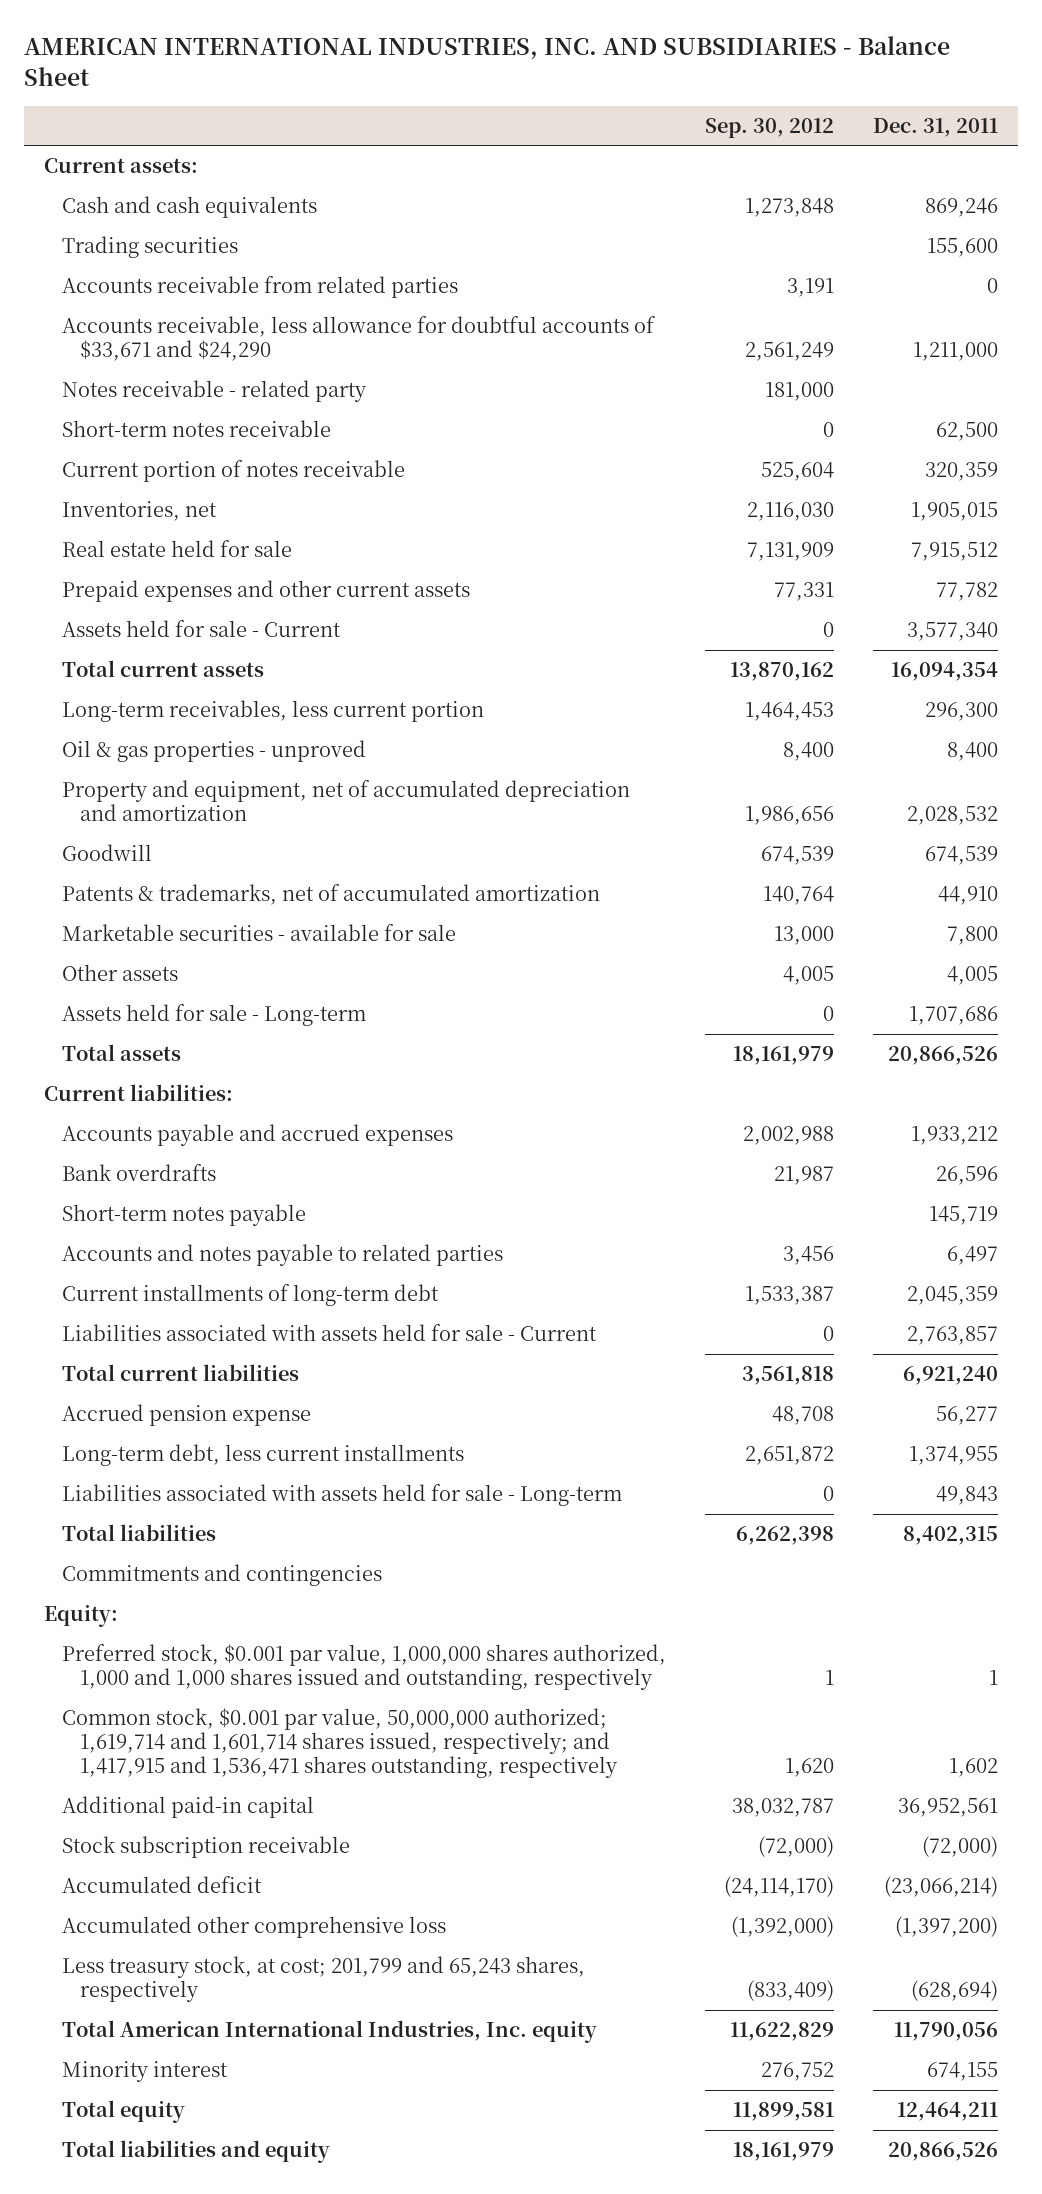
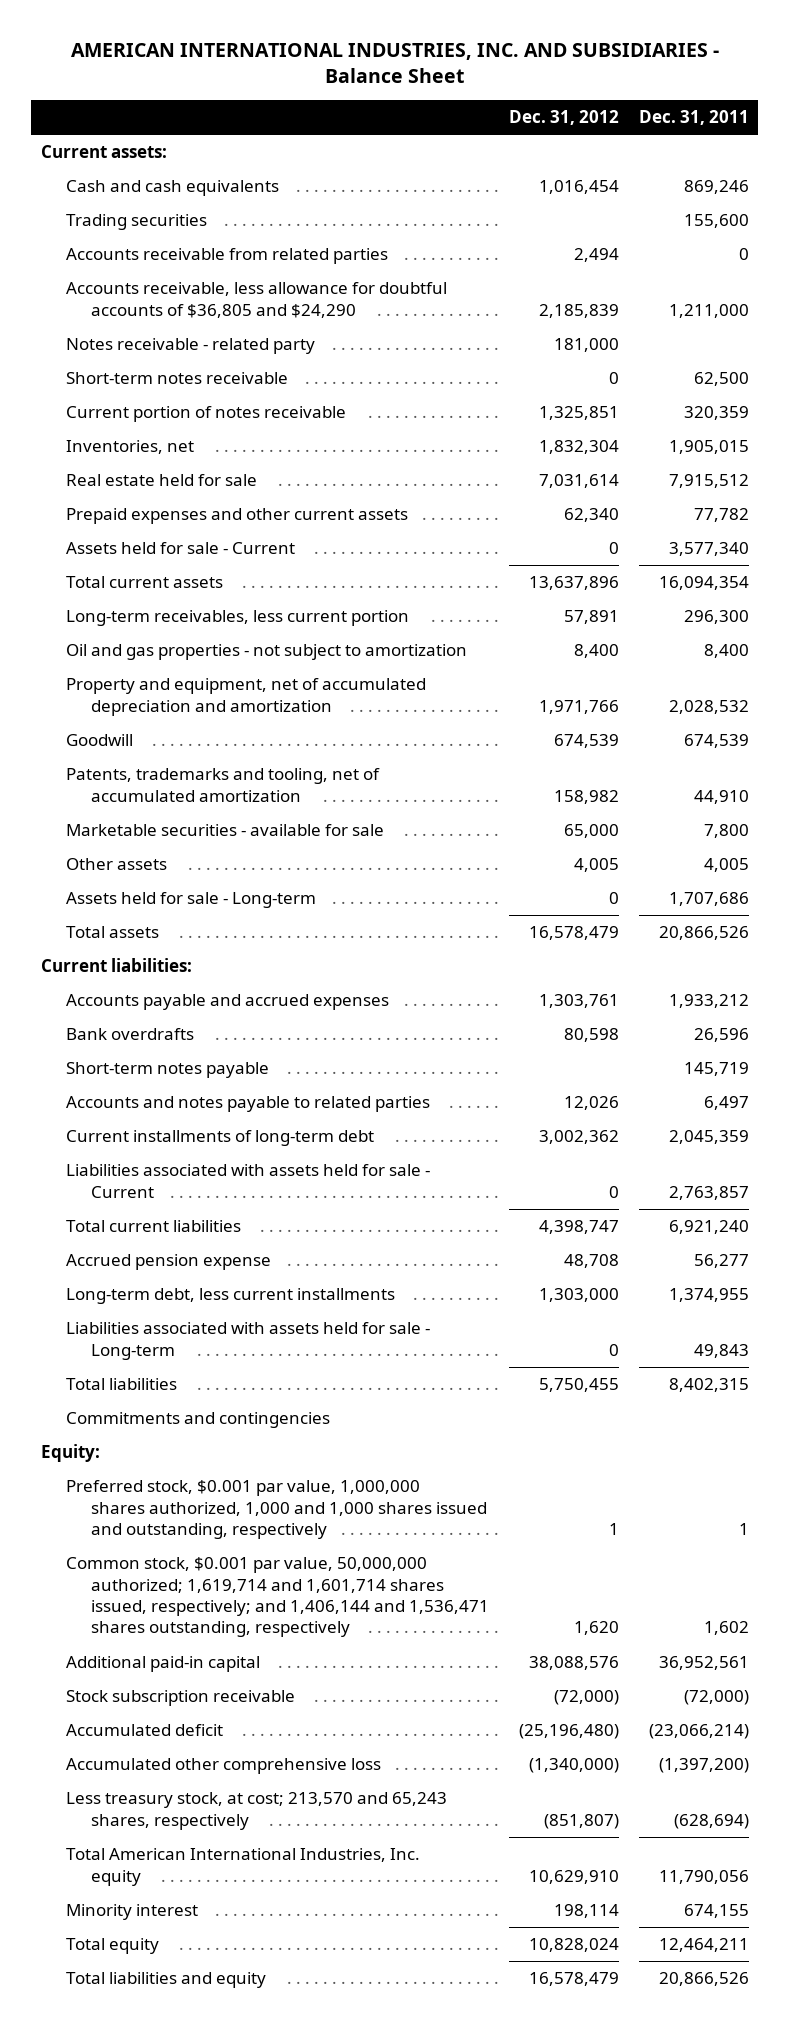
- | Sep. 30, 2012 | Dec. 31, 2011
+ | Dec. 31, 2012 | Dec. 31, 2011
- Accounts receivable, less allowance for doubtful accounts of $33,671 and $24,290 | 2,561,249 | 1,211,000
+ Accounts receivable, less allowance for doubtful accounts of $36,805 and $24,290 | 2,185,839 | 1,211,000
- Oil & gas properties - unproved | 8,400 | 8,400
+ Oil and gas properties - not subject to amortization | 8,400 | 8,400
- Patents & trademarks, net of accumulated amortization | 140,764 | 44,910
+ Patents, trademarks and tooling, net of accumulated amortization | 158,982 | 44,910
- Common stock, $0.001 par value, 50,000,000 authorized; 1,619,714 and 1,601,714 shares issued, respectively; and 1,417,915 and 1,536,471 shares outstanding, respectively | 1,620 | 1,602
+ Common stock, $0.001 par value, 50,000,000 authorized; 1,619,714 and 1,601,714 shares issued, respectively; and 1,406,144 and 1,536,471 shares outstanding, respectively | 1,620 | 1,602
- Less treasury stock, at cost; 201,799 and 65,243 shares, respectively | (833,409) | (628,694)
+ Less treasury stock, at cost; 213,570 and 65,243 shares, respectively | (851,807) | (628,694)

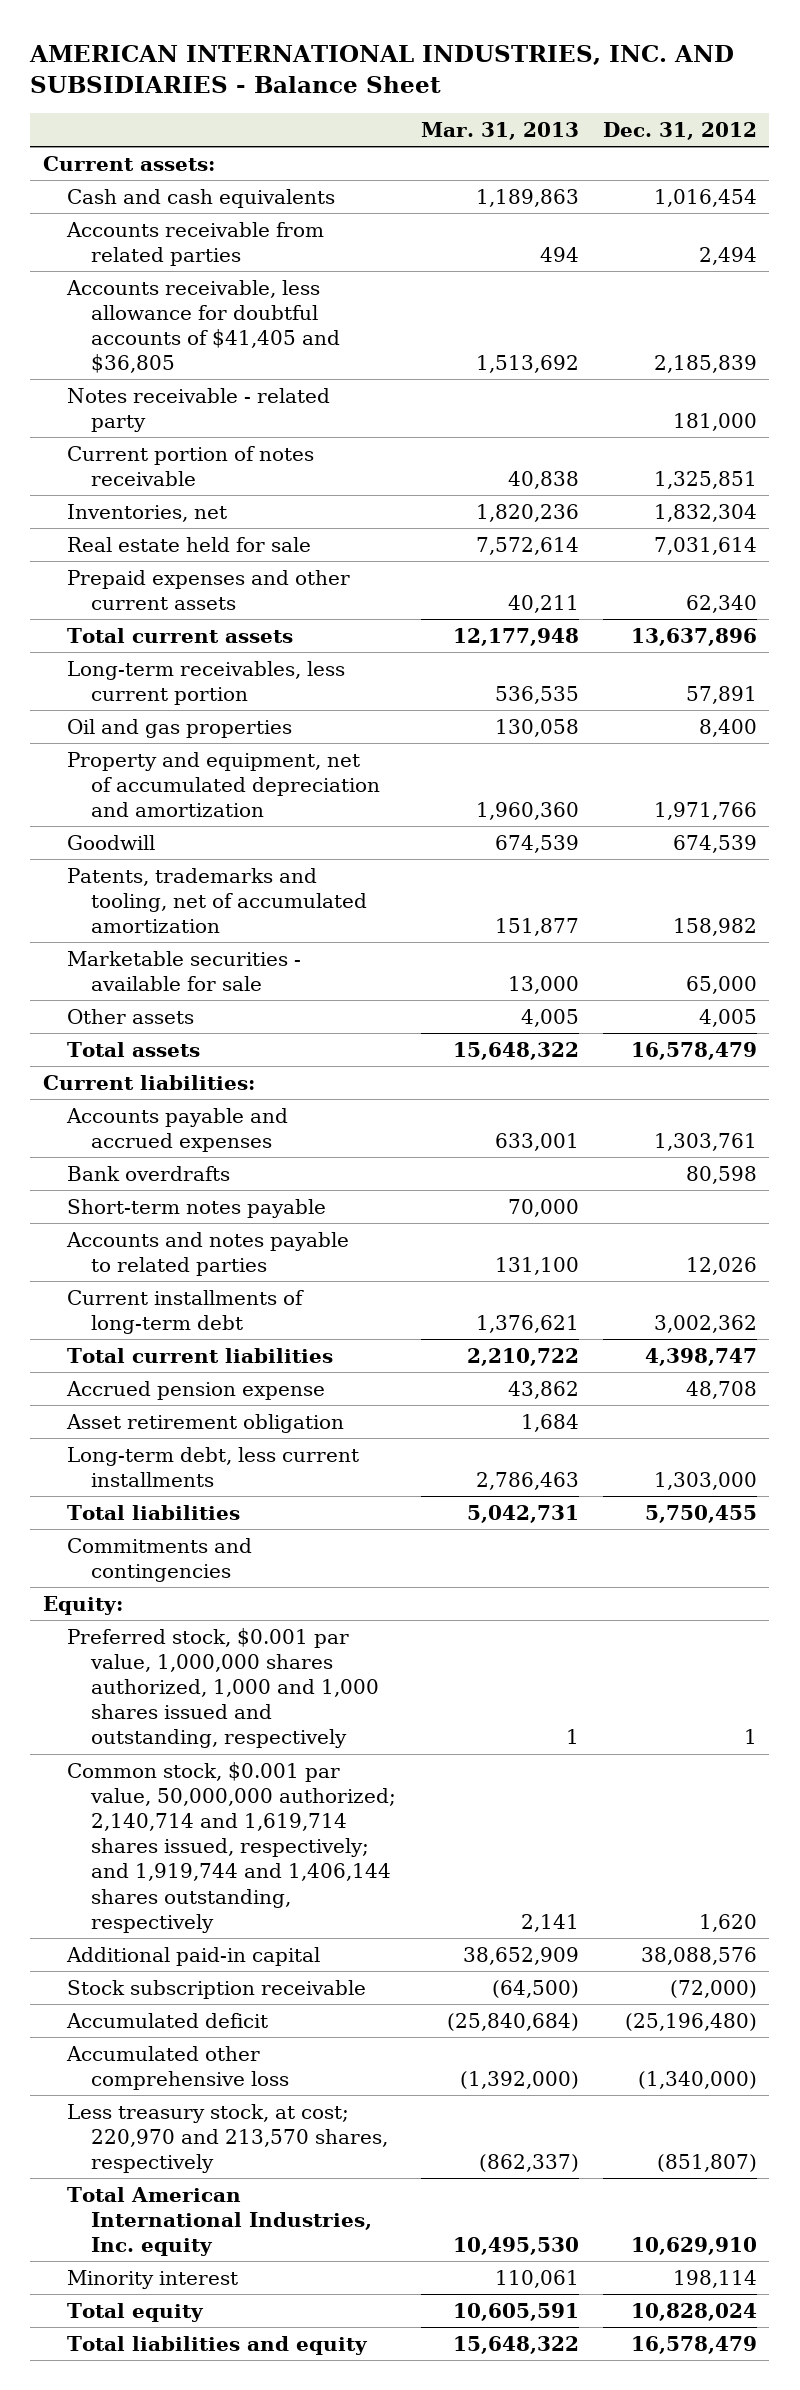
- | Dec. 31, 2012 | Dec. 31, 2011
+ | Mar. 31, 2013 | Dec. 31, 2012
- Trading securities | | 155,600
- Accounts receivable, less allowance for doubtful accounts of $36,805 and $24,290 | 2,185,839 | 1,211,000
+ Accounts receivable, less allowance for doubtful accounts of $41,405 and $36,805 | 1,513,692 | 2,185,839
- Short-term notes receivable | 0 | 62,500
- Assets held for sale - Current | 0 | 3,577,340
- Oil and gas properties - not subject to amortization | 8,400 | 8,400
+ Oil and gas properties | 130,058 | 8,400
- Assets held for sale - Long-term | 0 | 1,707,686
- Liabilities associated with assets held for sale - Current | 0 | 2,763,857
+ Asset retirement obligation | 1,684 |
- Liabilities associated with assets held for sale - Long-term | 0 | 49,843
- Common stock, $0.001 par value, 50,000,000 authorized; 1,619,714 and 1,601,714 shares issued, respectively; and 1,406,144 and 1,536,471 shares outstanding, respectively | 1,620 | 1,602
+ Common stock, $0.001 par value, 50,000,000 authorized; 2,140,714 and 1,619,714 shares issued, respectively; and 1,919,744 and 1,406,144 shares outstanding, respectively | 2,141 | 1,620
- Less treasury stock, at cost; 213,570 and 65,243 shares, respectively | (851,807) | (628,694)
+ Less treasury stock, at cost; 220,970 and 213,570 shares, respectively | (862,337) | (851,807)

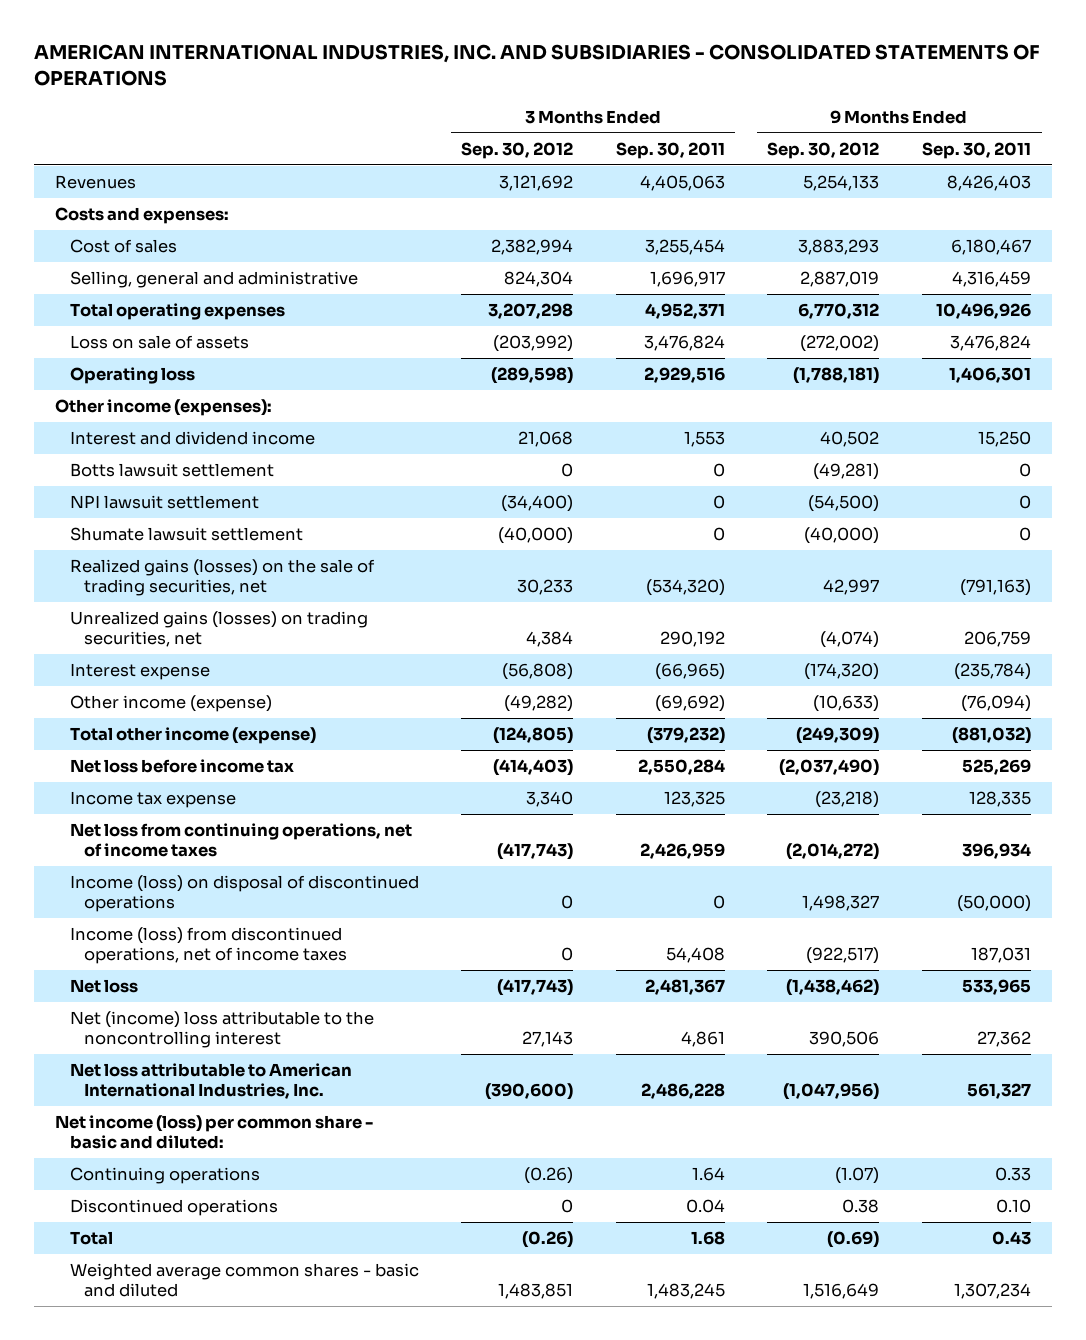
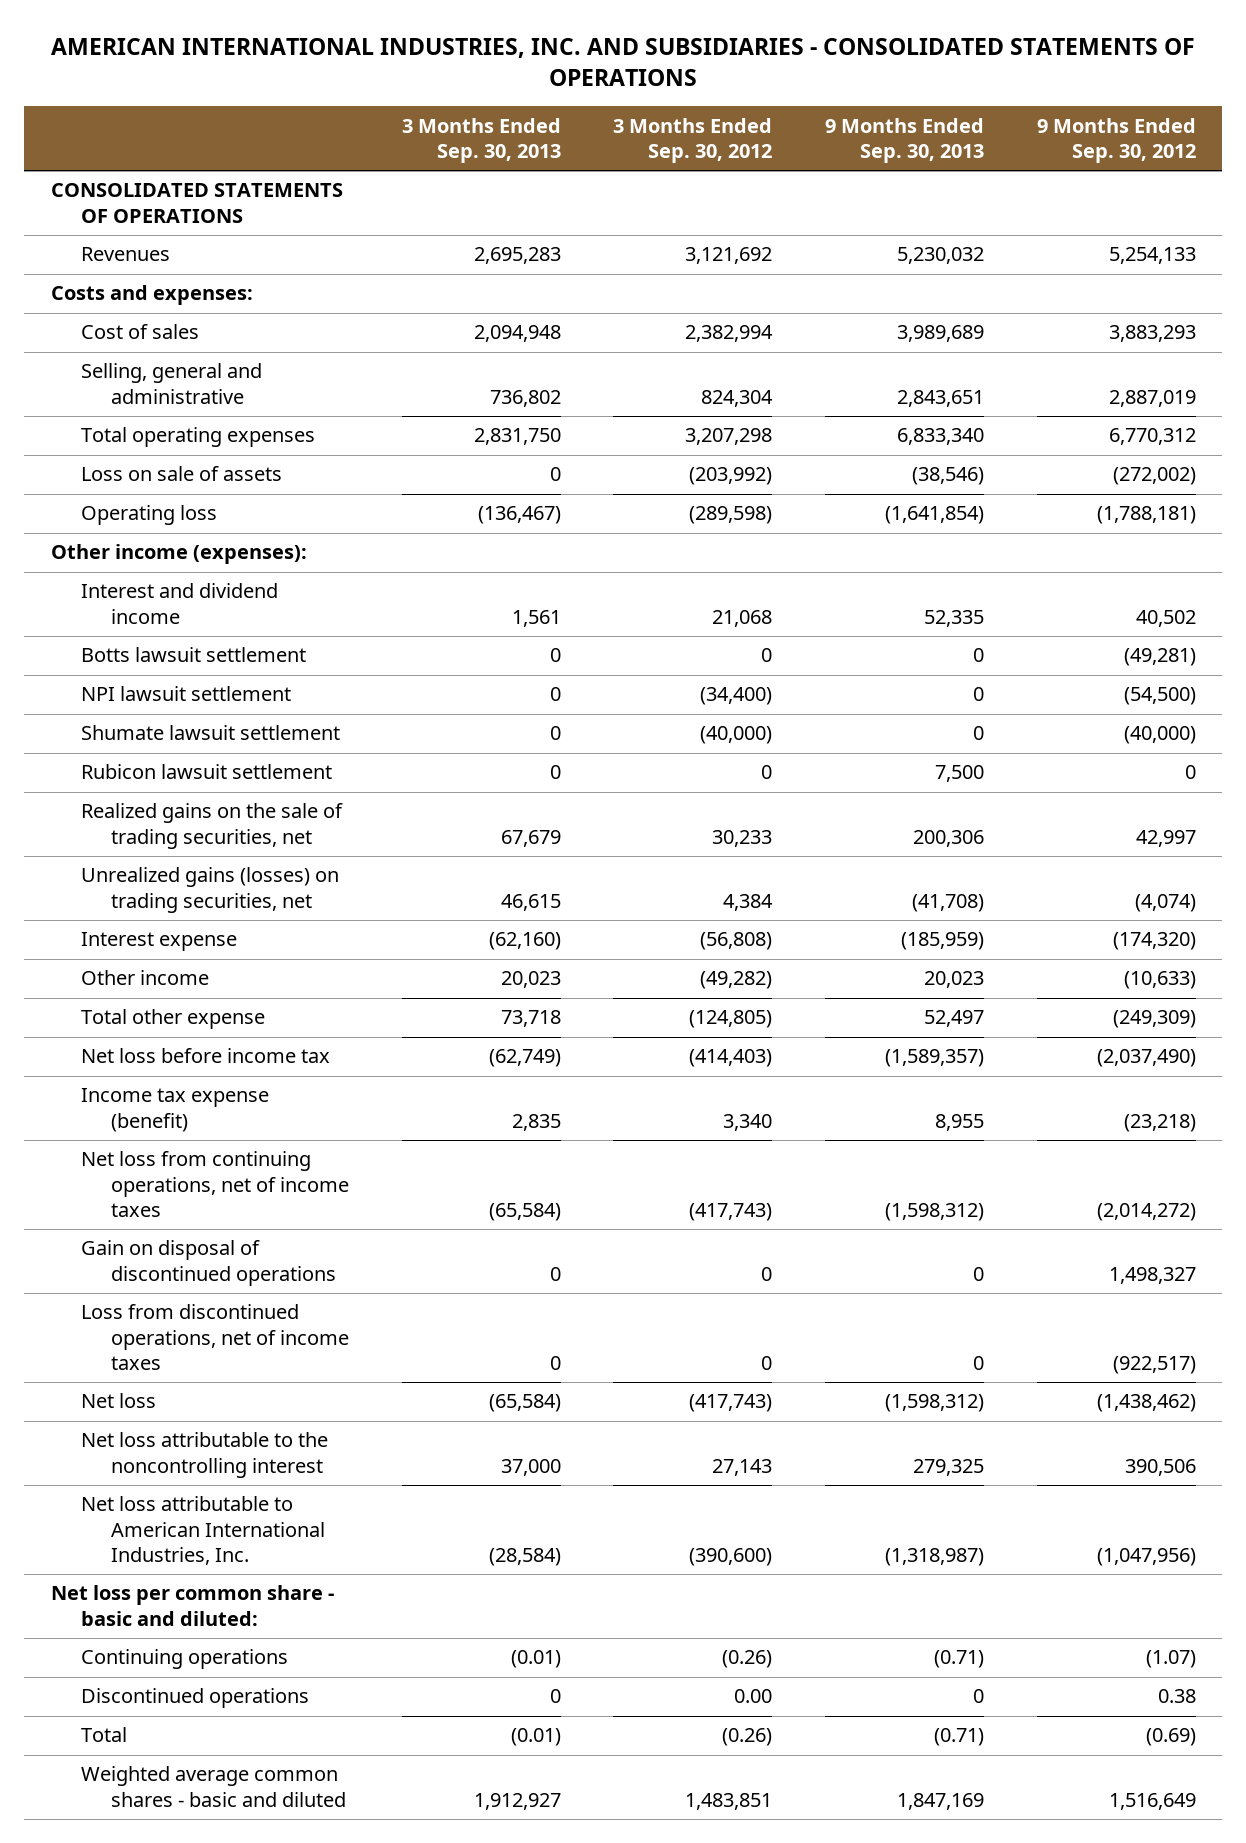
- | 3 Months Ended Sep. 30, 2012 | 3 Months Ended Sep. 30, 2011 | 9 Months Ended Sep. 30, 2012 | 9 Months Ended Sep. 30, 2011
+ | 3 Months Ended Sep. 30, 2013 | 3 Months Ended Sep. 30, 2012 | 9 Months Ended Sep. 30, 2013 | 9 Months Ended Sep. 30, 2012
+ CONSOLIDATED STATEMENTS OF OPERATIONS
- Realized gains (losses) on the sale of trading securities, net | 30,233 | (534,320) | 42,997 | (791,163)
+ Rubicon lawsuit settlement | 0 | 0 | 7,500 | 0
+ Realized gains on the sale of trading securities, net | 67,679 | 30,233 | 200,306 | 42,997
- Other income (expense) | (49,282) | (69,692) | (10,633) | (76,094)
- Total other income (expense) | (124,805) | (379,232) | (249,309) | (881,032)
+ Other income | 20,023 | (49,282) | 20,023 | (10,633)
+ Total other expense | 73,718 | (124,805) | 52,497 | (249,309)
- Income tax expense | 3,340 | 123,325 | (23,218) | 128,335
+ Income tax expense (benefit) | 2,835 | 3,340 | 8,955 | (23,218)
- Income (loss) on disposal of discontinued operations | 0 | 0 | 1,498,327 | (50,000)
- Income (loss) from discontinued operations, net of income taxes | 0 | 54,408 | (922,517) | 187,031
+ Gain on disposal of discontinued operations | 0 | 0 | 0 | 1,498,327
+ Loss from discontinued operations, net of income taxes | 0 | 0 | 0 | (922,517)
- Net (income) loss attributable to the noncontrolling interest | 27,143 | 4,861 | 390,506 | 27,362
+ Net loss attributable to the noncontrolling interest | 37,000 | 27,143 | 279,325 | 390,506
- Net income (loss) per common share - basic and diluted:
+ Net loss per common share - basic and diluted:
- Discontinued operations | 0 | 0.04 | 0.38 | 0.10
+ Discontinued operations | 0 | 0.00 | 0 | 0.38

